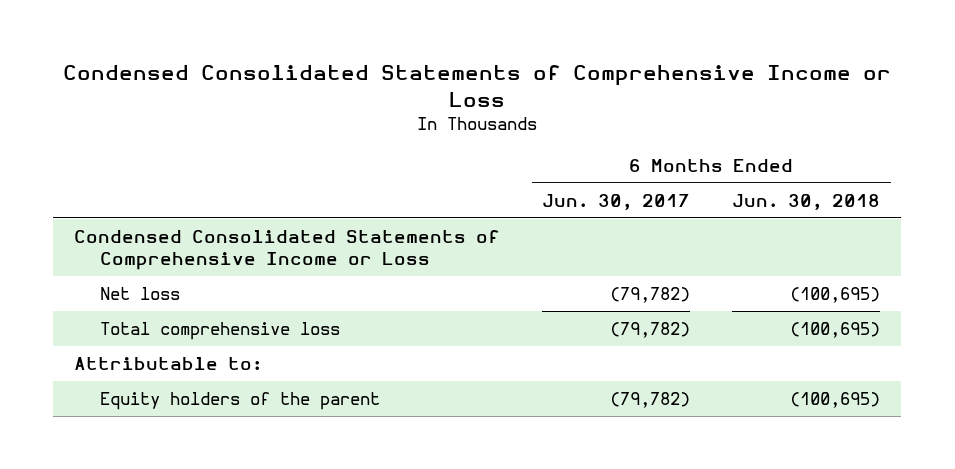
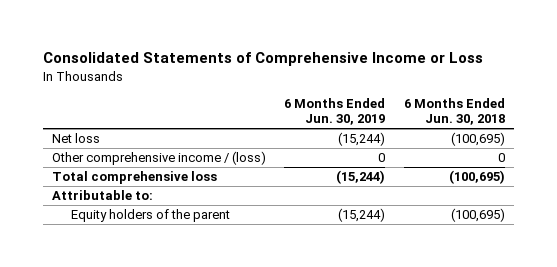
- Condensed Consolidated Statements of Comprehensive Income or Loss
+ Consolidated Statements of Comprehensive Income or Loss
- | 6 Months Ended Jun. 30, 2017 | 6 Months Ended Jun. 30, 2018
+ | 6 Months Ended Jun. 30, 2019 | 6 Months Ended Jun. 30, 2018
- Condensed Consolidated Statements of Comprehensive Income or Loss
+ Other comprehensive income / (loss) | 0 | 0

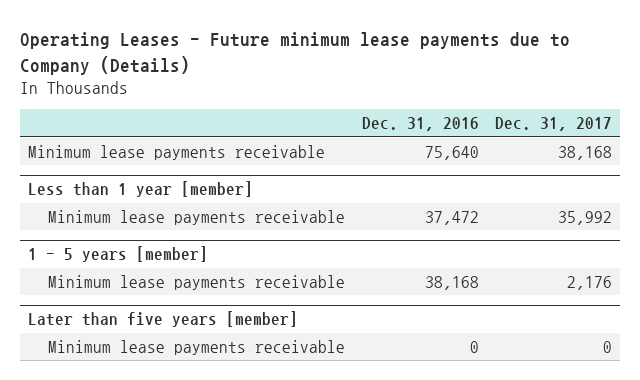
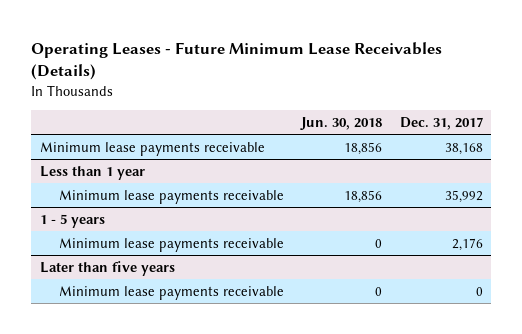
- Operating Leases - Future minimum lease payments due to Company (Details)
+ Operating Leases - Future Minimum Lease Receivables (Details)
- | Dec. 31, 2016 | Dec. 31, 2017
+ | Jun. 30, 2018 | Dec. 31, 2017
- Less than 1 year [member]
+ Less than 1 year
- 1 - 5 years [member]
+ 1 - 5 years
- Later than five years [member]
+ Later than five years

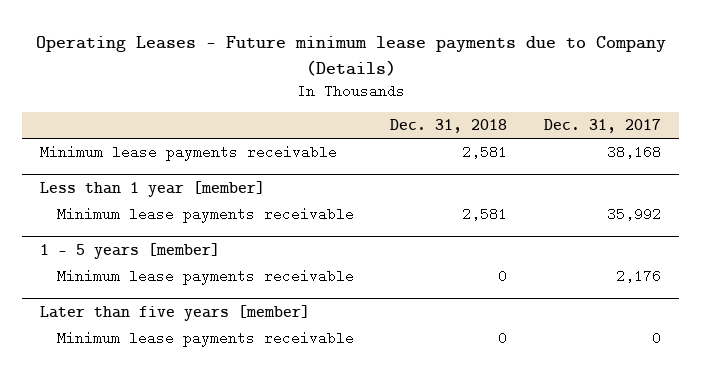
- Operating Leases - Future Minimum Lease Receivables (Details)
+ Operating Leases - Future minimum lease payments due to Company (Details)
- | Jun. 30, 2018 | Dec. 31, 2017
+ | Dec. 31, 2018 | Dec. 31, 2017
- Less than 1 year
+ Less than 1 year [member]
- 1 - 5 years
+ 1 - 5 years [member]
- Later than five years
+ Later than five years [member]

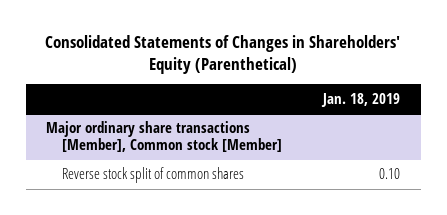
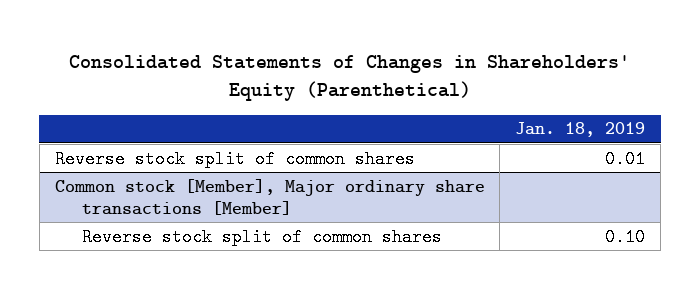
- Major ordinary share transactions [Member], Common stock [Member]
+ Reverse stock split of common shares | 0.01
+ Common stock [Member], Major ordinary share transactions [Member]

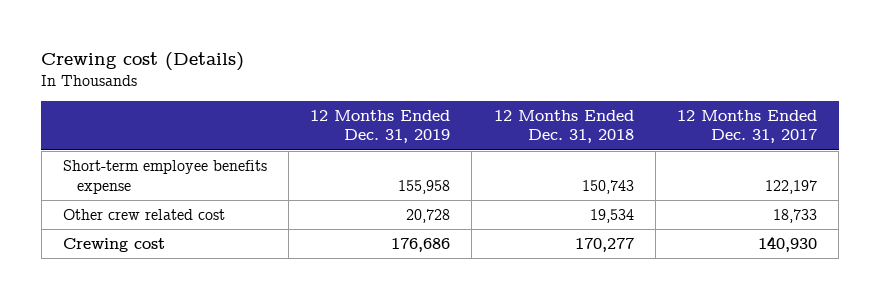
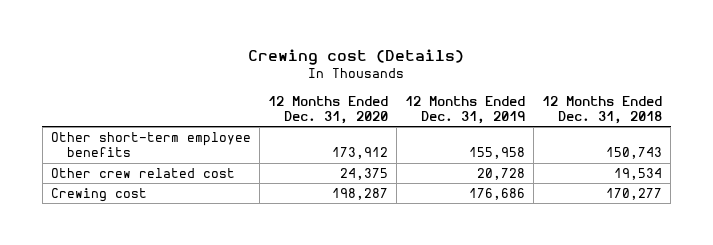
- | 12 Months Ended Dec. 31, 2019 | 12 Months Ended Dec. 31, 2018 | 12 Months Ended Dec. 31, 2017
+ | 12 Months Ended Dec. 31, 2020 | 12 Months Ended Dec. 31, 2019 | 12 Months Ended Dec. 31, 2018
- Short-term employee benefits expense | 155,958 | 150,743 | 122,197
+ Other short-term employee benefits | 173,912 | 155,958 | 150,743

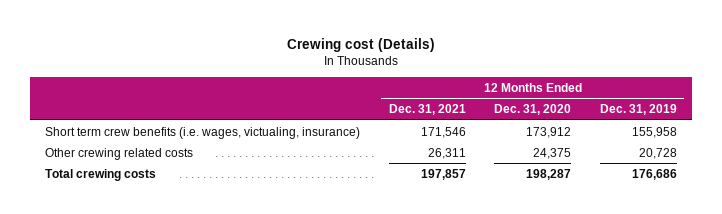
- | 12 Months Ended Dec. 31, 2020 | 12 Months Ended Dec. 31, 2019 | 12 Months Ended Dec. 31, 2018
+ | 12 Months Ended Dec. 31, 2021 | 12 Months Ended Dec. 31, 2020 | 12 Months Ended Dec. 31, 2019
- Other short-term employee benefits | 173,912 | 155,958 | 150,743
- Other crew related cost | 24,375 | 20,728 | 19,534
- Crewing cost | 198,287 | 176,686 | 170,277
+ Short term crew benefits (i.e. wages, victualing, insurance) | 171,546 | 173,912 | 155,958
+ Other crewing related costs | 26,311 | 24,375 | 20,728
+ Total crewing costs | 197,857 | 198,287 | 176,686

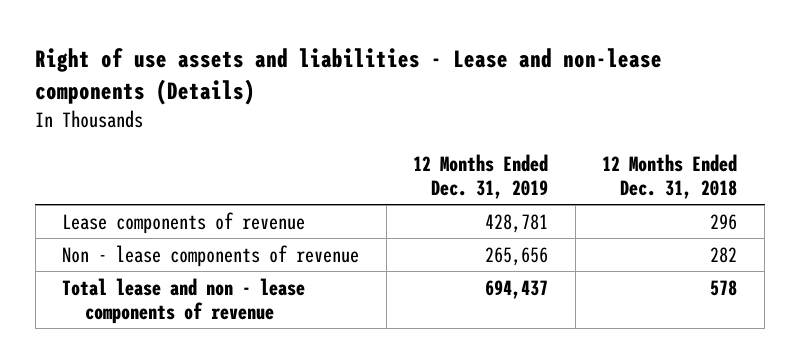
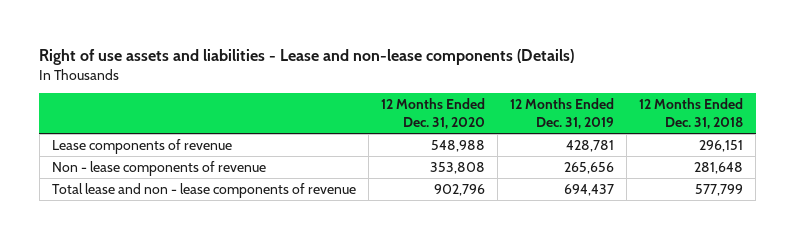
- | 12 Months Ended Dec. 31, 2019 | 12 Months Ended Dec. 31, 2018
+ | 12 Months Ended Dec. 31, 2020 | 12 Months Ended Dec. 31, 2019 | 12 Months Ended Dec. 31, 2018
- Lease components of revenue | 428,781 | 296
- Non - lease components of revenue | 265,656 | 282
- Total lease and non - lease components of revenue | 694,437 | 578
+ Lease components of revenue | 548,988 | 428,781 | 296,151
+ Non - lease components of revenue | 353,808 | 265,656 | 281,648
+ Total lease and non - lease components of revenue | 902,796 | 694,437 | 577,799

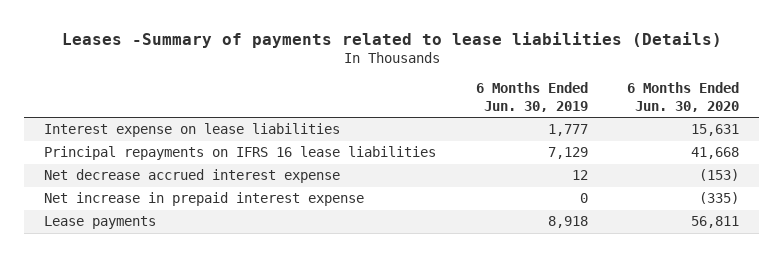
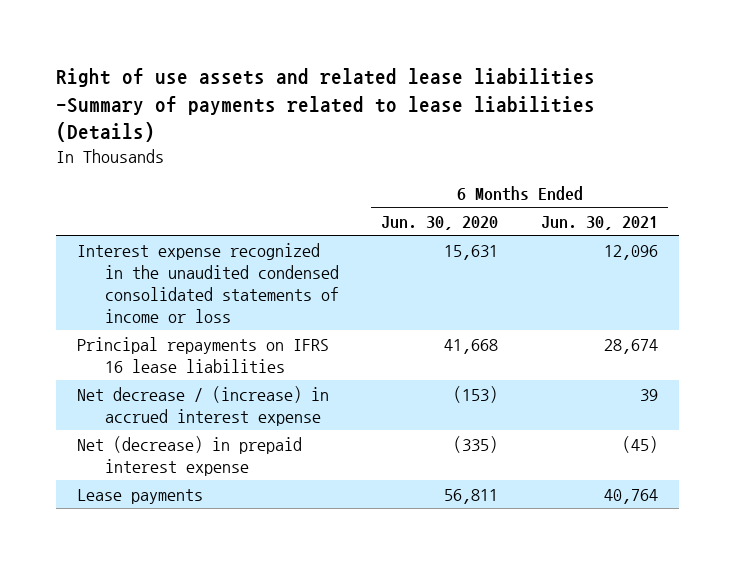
- Leases -Summary of payments related to lease liabilities (Details)
+ Right of use assets and related lease liabilities -Summary of payments related to lease liabilities (Details)
- | 6 Months Ended Jun. 30, 2019 | 6 Months Ended Jun. 30, 2020
+ | 6 Months Ended Jun. 30, 2020 | 6 Months Ended Jun. 30, 2021
- Interest expense on lease liabilities | 1,777 | 15,631
+ Interest expense recognized in the unaudited condensed consolidated statements of income or loss | 15,631 | 12,096
- Net decrease accrued interest expense | 12 | (153)
- Net increase in prepaid interest expense | 0 | (335)
+ Net decrease / (increase) in accrued interest expense | (153) | 39
+ Net (decrease) in prepaid interest expense | (335) | (45)

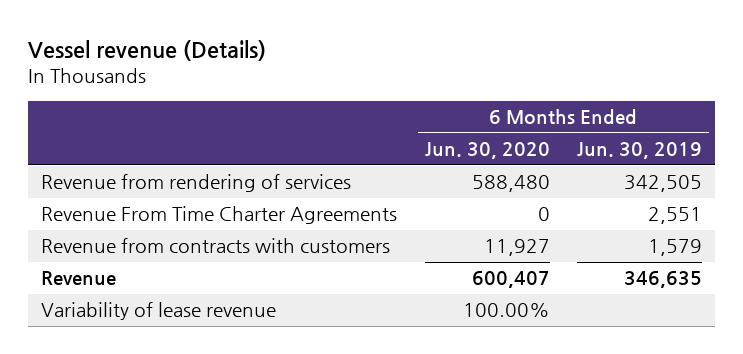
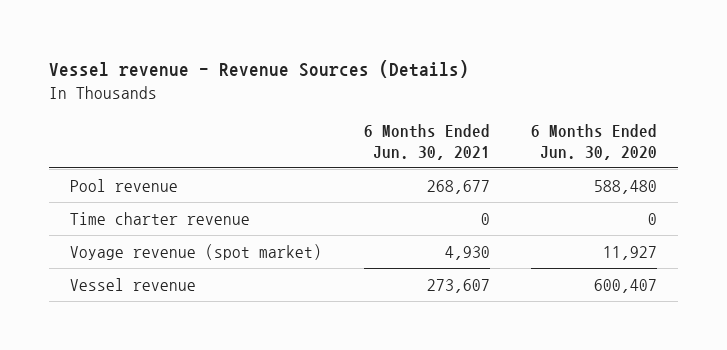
- Vessel revenue (Details)
+ Vessel revenue - Revenue Sources (Details)
- | 6 Months Ended Jun. 30, 2020 | 6 Months Ended Jun. 30, 2019
+ | 6 Months Ended Jun. 30, 2021 | 6 Months Ended Jun. 30, 2020
- Revenue from rendering of services | 588,480 | 342,505
- Revenue From Time Charter Agreements | 0 | 2,551
- Revenue from contracts with customers | 11,927 | 1,579
- Revenue | 600,407 | 346,635
- Variability of lease revenue | 100.00% |
+ Pool revenue | 268,677 | 588,480
+ Time charter revenue | 0 | 0
+ Voyage revenue (spot market) | 4,930 | 11,927
+ Vessel revenue | 273,607 | 600,407

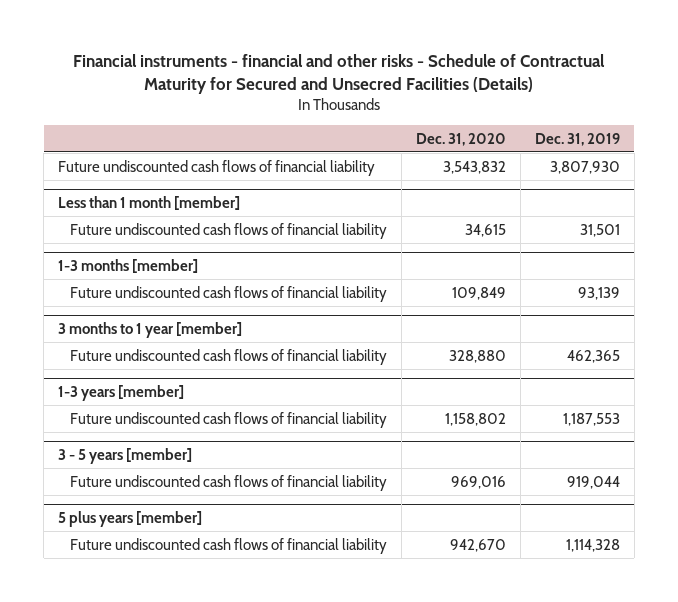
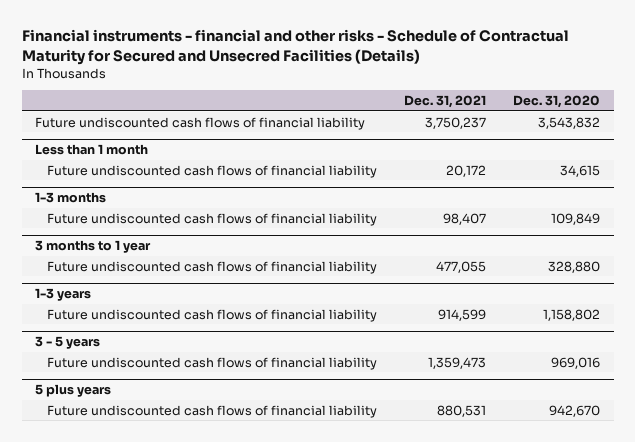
- | Dec. 31, 2020 | Dec. 31, 2019
+ | Dec. 31, 2021 | Dec. 31, 2020
- Less than 1 month [member]
+ Less than 1 month
- 1-3 months [member]
+ 1-3 months
- 3 months to 1 year [member]
+ 3 months to 1 year
- 1-3 years [member]
+ 1-3 years
- 3 - 5 years [member]
+ 3 - 5 years
- 5 plus years [member]
+ 5 plus years

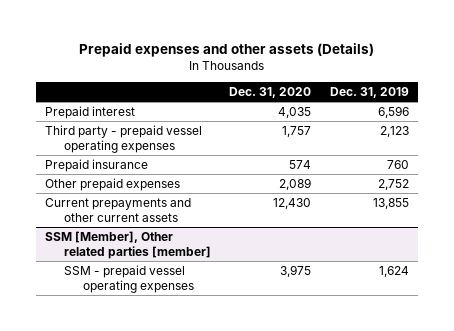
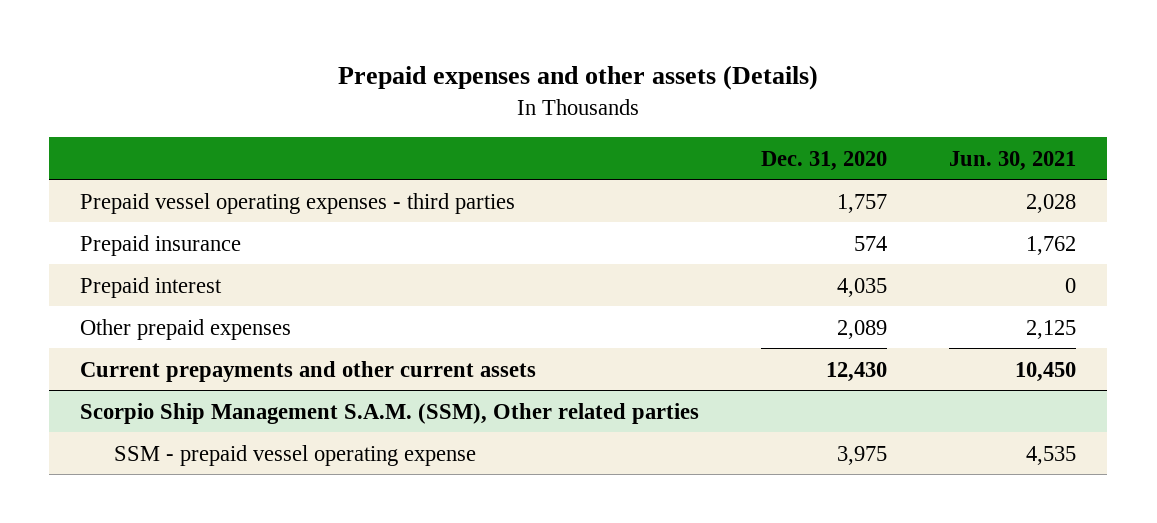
- | Dec. 31, 2020 | Dec. 31, 2019
+ | Dec. 31, 2020 | Jun. 30, 2021
- Third party - prepaid vessel operating expenses | 1,757 | 2,123
+ Prepaid vessel operating expenses - third parties | 1,757 | 2,028
moved down: Prepaid interest | 4,035 | 0
- SSM [Member], Other related parties [member]
- SSM - prepaid vessel operating expenses | 3,975 | 1,624
+ Scorpio Ship Management S.A.M. (SSM), Other related parties
+ SSM - prepaid vessel operating expense | 3,975 | 4,535

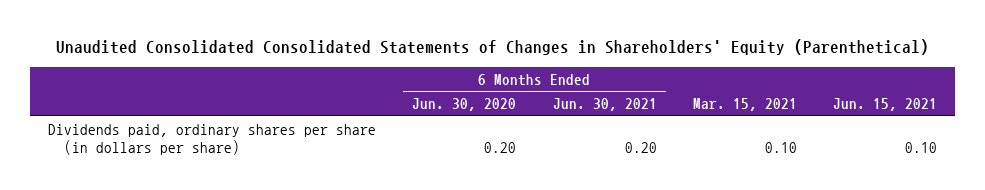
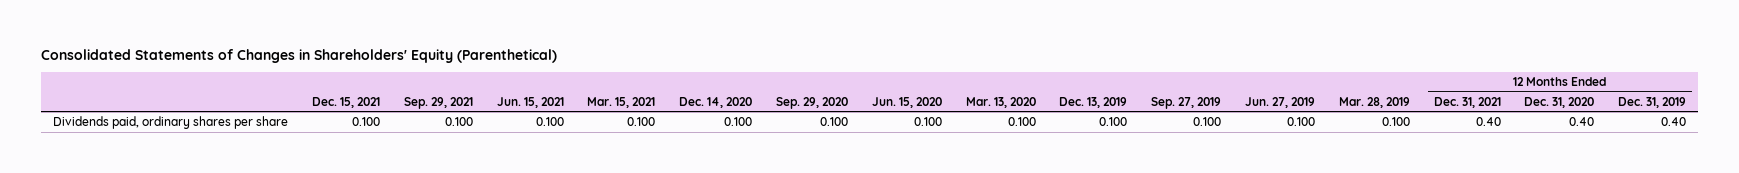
- Unaudited Consolidated Consolidated Statements of Changes in Shareholders' Equity (Parenthetical)
+ Consolidated Statements of Changes in Shareholders' Equity (Parenthetical)
- | 6 Months Ended Jun. 30, 2020 | 6 Months Ended Jun. 30, 2021 | Mar. 15, 2021 | Jun. 15, 2021
+ | Dec. 15, 2021 | Sep. 29, 2021 | Jun. 15, 2021 | Mar. 15, 2021 | Dec. 14, 2020 | Sep. 29, 2020 | Jun. 15, 2020 | Mar. 13, 2020 | Dec. 13, 2019 | Sep. 27, 2019 | Jun. 27, 2019 | Mar. 28, 2019 | 12 Months Ended Dec. 31, 2021 | 12 Months Ended Dec. 31, 2020 | 12 Months Ended Dec. 31, 2019
- Dividends paid, ordinary shares per share (in dollars per share) | 0.20 | 0.20 | 0.10 | 0.10
+ Dividends paid, ordinary shares per share | 0.100 | 0.100 | 0.100 | 0.100 | 0.100 | 0.100 | 0.100 | 0.100 | 0.100 | 0.100 | 0.100 | 0.100 | 0.40 | 0.40 | 0.40

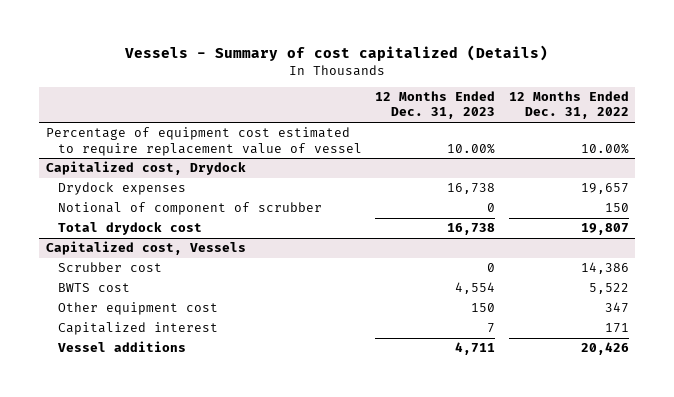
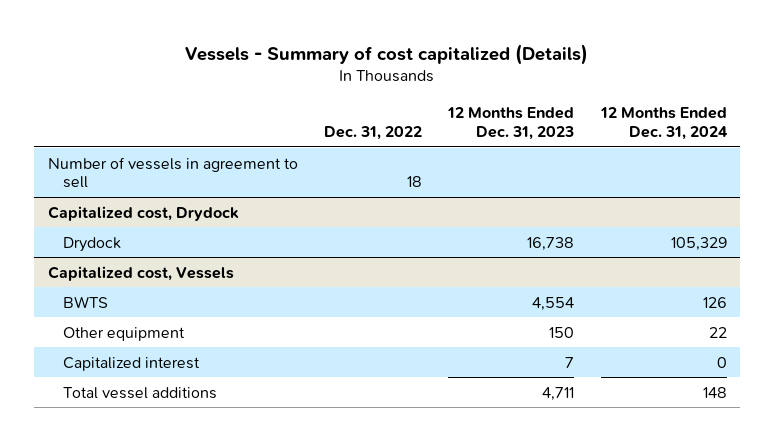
- | 12 Months Ended Dec. 31, 2023 | 12 Months Ended Dec. 31, 2022
+ | Dec. 31, 2022 | 12 Months Ended Dec. 31, 2023 | 12 Months Ended Dec. 31, 2024
- Percentage of equipment cost estimated to require replacement value of vessel | 10.00% | 10.00%
+ Number of vessels in agreement to sell | 18 | |
@ Capitalized cost, Drydock
- Drydock expenses | 16,738 | 19,657
- Notional of component of scrubber | 0 | 150
- Total drydock cost | 16,738 | 19,807
+ Drydock | | 16,738 | 105,329
@ Capitalized cost, Vessels
- Scrubber cost | 0 | 14,386
- BWTS cost | 4,554 | 5,522
- Other equipment cost | 150 | 347
+ BWTS | | 4,554 | 126
+ Other equipment | | 150 | 22
- Vessel additions | 4,711 | 20,426
+ Total vessel additions | | 4,711 | 148

